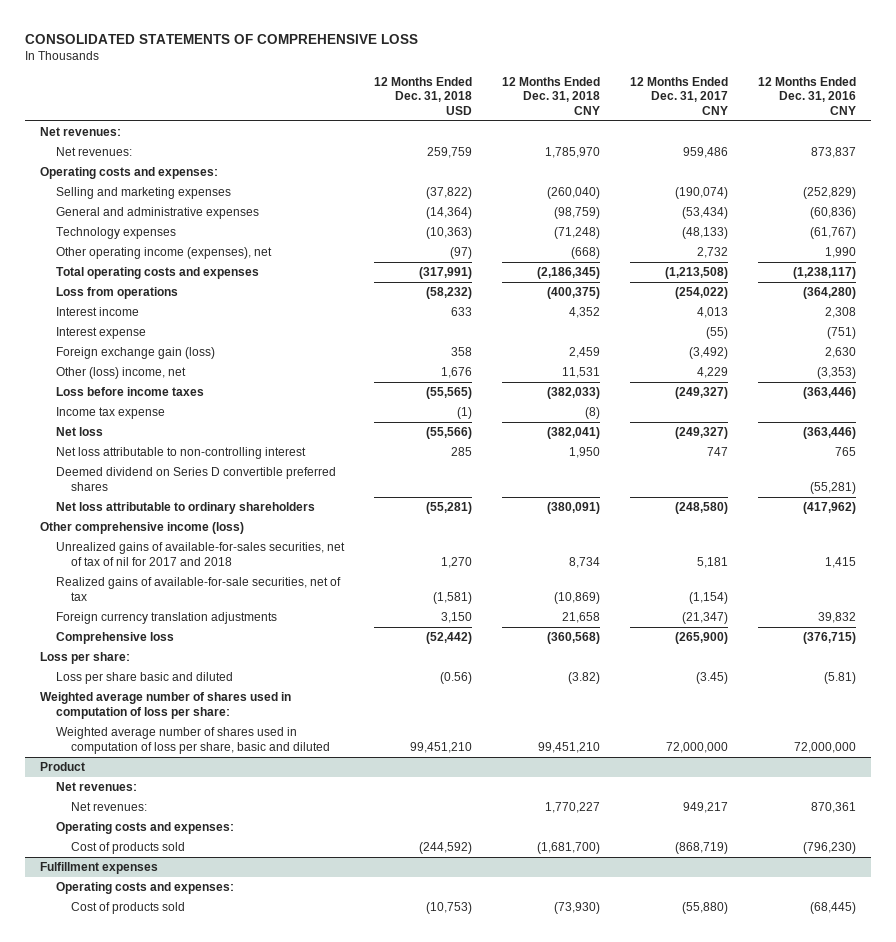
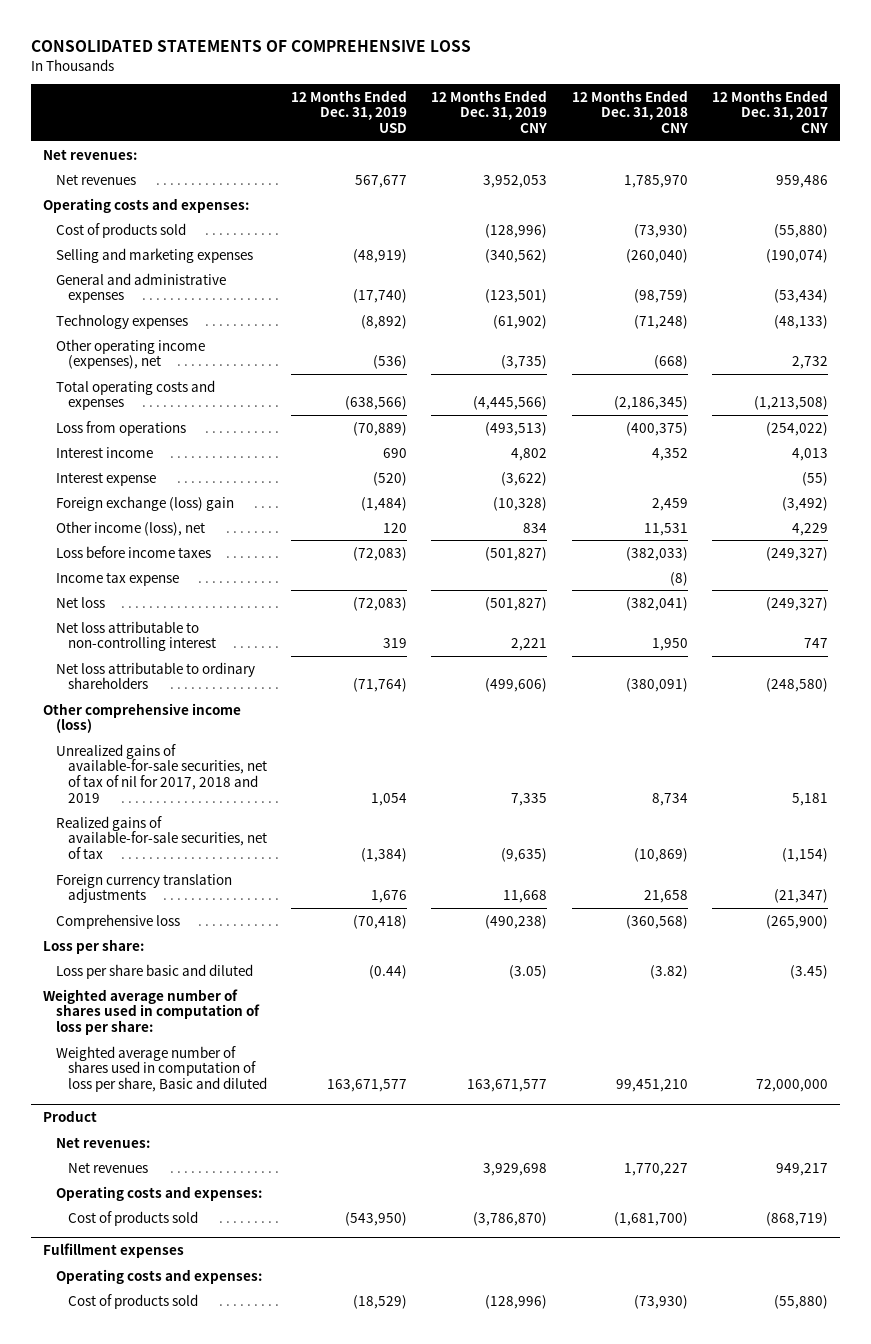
- | 12 Months Ended Dec. 31, 2018 USD | 12 Months Ended Dec. 31, 2018 CNY | 12 Months Ended Dec. 31, 2017 CNY | 12 Months Ended Dec. 31, 2016 CNY
+ | 12 Months Ended Dec. 31, 2019 USD | 12 Months Ended Dec. 31, 2019 CNY | 12 Months Ended Dec. 31, 2018 CNY | 12 Months Ended Dec. 31, 2017 CNY
- Net revenues: | 259,759 | 1,785,970 | 959,486 | 873,837
+ Net revenues | 567,677 | 3,952,053 | 1,785,970 | 959,486
+ Cost of products sold | | (128,996) | (73,930) | (55,880)
- Foreign exchange gain (loss) | 358 | 2,459 | (3,492) | 2,630
- Other (loss) income, net | 1,676 | 11,531 | 4,229 | (3,353)
+ Foreign exchange (loss) gain | (1,484) | (10,328) | 2,459 | (3,492)
+ Other income (loss), net | 120 | 834 | 11,531 | 4,229
- Deemed dividend on Series D convertible preferred shares | | | | (55,281)
- Unrealized gains of available-for-sales securities, net of tax of nil for 2017 and 2018 | 1,270 | 8,734 | 5,181 | 1,415
+ Unrealized gains of available-for-sale securities, net of tax of nil for 2017, 2018 and 2019 | 1,054 | 7,335 | 8,734 | 5,181
- Weighted average number of shares used in computation of loss per share, basic and diluted | 99,451,210 | 99,451,210 | 72,000,000 | 72,000,000
+ Weighted average number of shares used in computation of loss per share, Basic and diluted | 163,671,577 | 163,671,577 | 99,451,210 | 72,000,000
@ Product
- Net revenues: | | 1,770,227 | 949,217 | 870,361
+ Net revenues | | 3,929,698 | 1,770,227 | 949,217

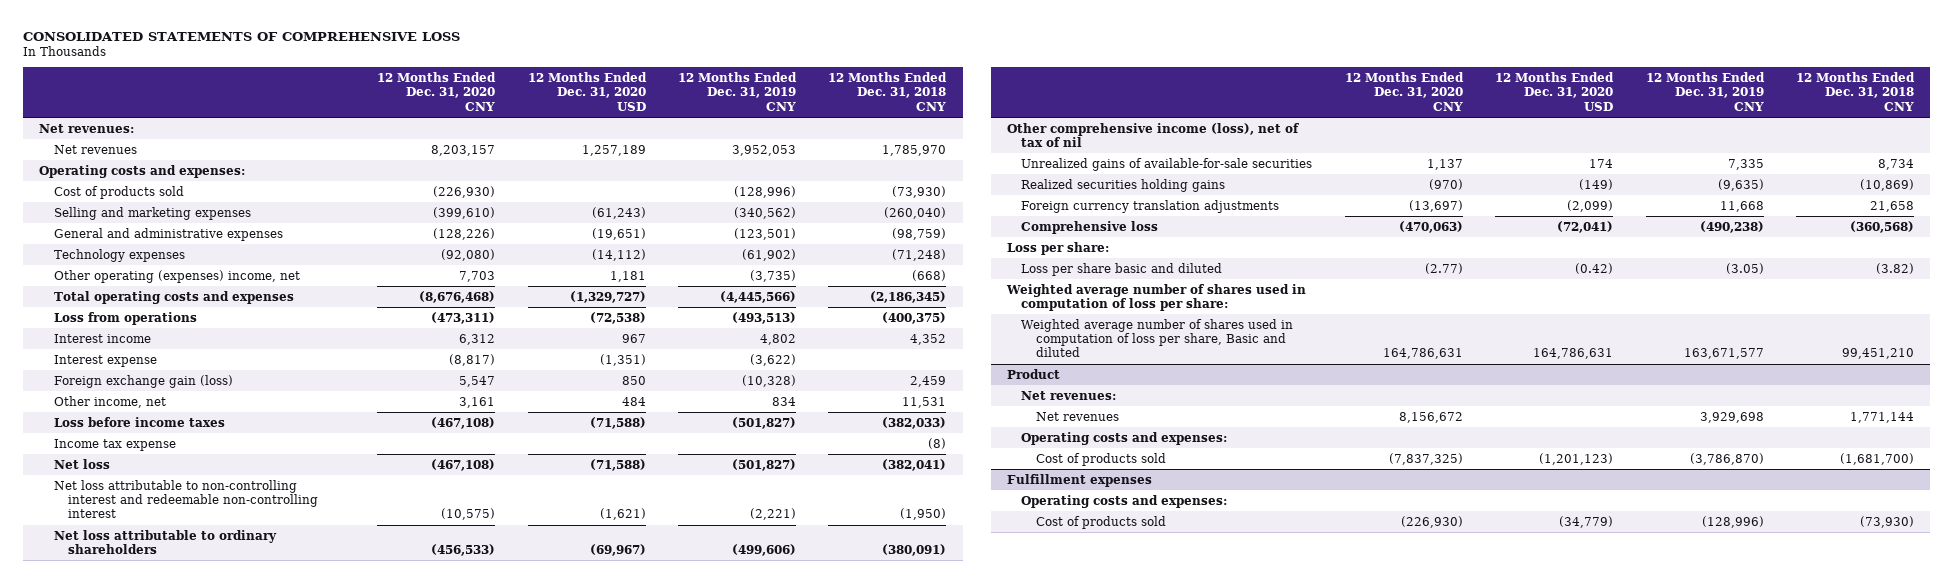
- | 12 Months Ended Dec. 31, 2019 USD | 12 Months Ended Dec. 31, 2019 CNY | 12 Months Ended Dec. 31, 2018 CNY | 12 Months Ended Dec. 31, 2017 CNY
+ | 12 Months Ended Dec. 31, 2020 CNY | 12 Months Ended Dec. 31, 2020 USD | 12 Months Ended Dec. 31, 2019 CNY | 12 Months Ended Dec. 31, 2018 CNY
- Other operating income (expenses), net | (536) | (3,735) | (668) | 2,732
+ Other operating (expenses) income, net | 7,703 | 1,181 | (3,735) | (668)
- Foreign exchange (loss) gain | (1,484) | (10,328) | 2,459 | (3,492)
- Other income (loss), net | 120 | 834 | 11,531 | 4,229
+ Foreign exchange gain (loss) | 5,547 | 850 | (10,328) | 2,459
+ Other income, net | 3,161 | 484 | 834 | 11,531
- Net loss attributable to non-controlling interest | 319 | 2,221 | 1,950 | 747
+ Net loss attributable to non-controlling interest and redeemable non-controlling interest | (10,575) | (1,621) | (2,221) | (1,950)
- Other comprehensive income (loss)
- Unrealized gains of available-for-sale securities, net of tax of nil for 2017, 2018 and 2019 | 1,054 | 7,335 | 8,734 | 5,181
- Realized gains of available-for-sale securities, net of tax | (1,384) | (9,635) | (10,869) | (1,154)
+ Other comprehensive income (loss), net of tax of nil
+ Unrealized gains of available-for-sale securities | 1,137 | 174 | 7,335 | 8,734
+ Realized securities holding gains | (970) | (149) | (9,635) | (10,869)
@ Product
- Net revenues | | 3,929,698 | 1,770,227 | 949,217
+ Net revenues | 8,156,672 | | 3,929,698 | 1,771,144

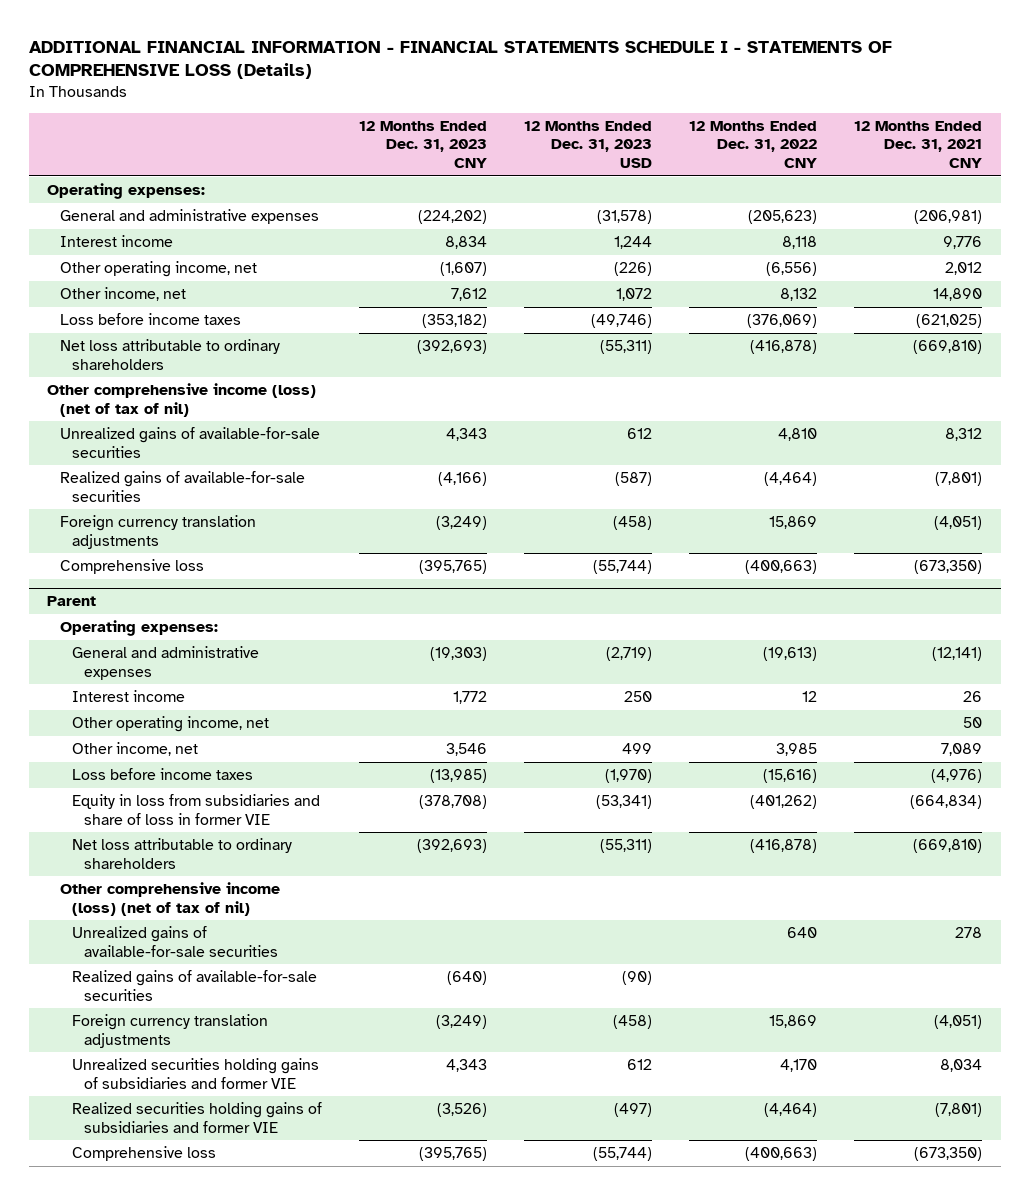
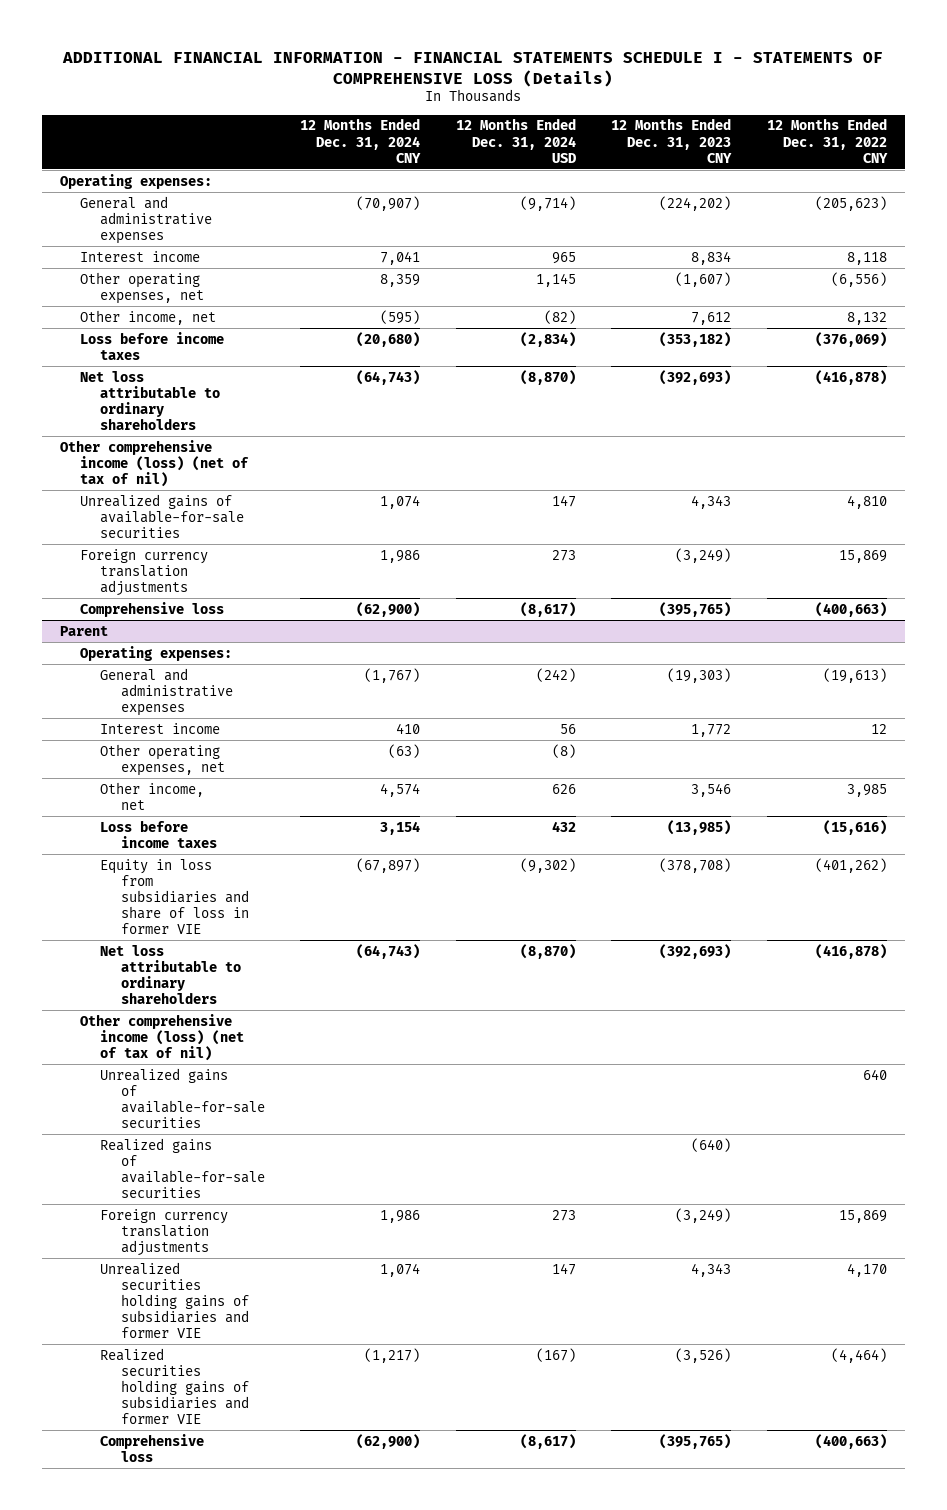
- | 12 Months Ended Dec. 31, 2023 CNY | 12 Months Ended Dec. 31, 2023 USD | 12 Months Ended Dec. 31, 2022 CNY | 12 Months Ended Dec. 31, 2021 CNY
+ | 12 Months Ended Dec. 31, 2024 CNY | 12 Months Ended Dec. 31, 2024 USD | 12 Months Ended Dec. 31, 2023 CNY | 12 Months Ended Dec. 31, 2022 CNY
- Other operating income, net | (1,607) | (226) | (6,556) | 2,012
+ Other operating expenses, net | 8,359 | 1,145 | (1,607) | (6,556)
- Realized gains of available-for-sale securities | (4,166) | (587) | (4,464) | (7,801)
@ Parent
- Other operating income, net | | | | 50
+ Other operating expenses, net | (63) | (8) | |

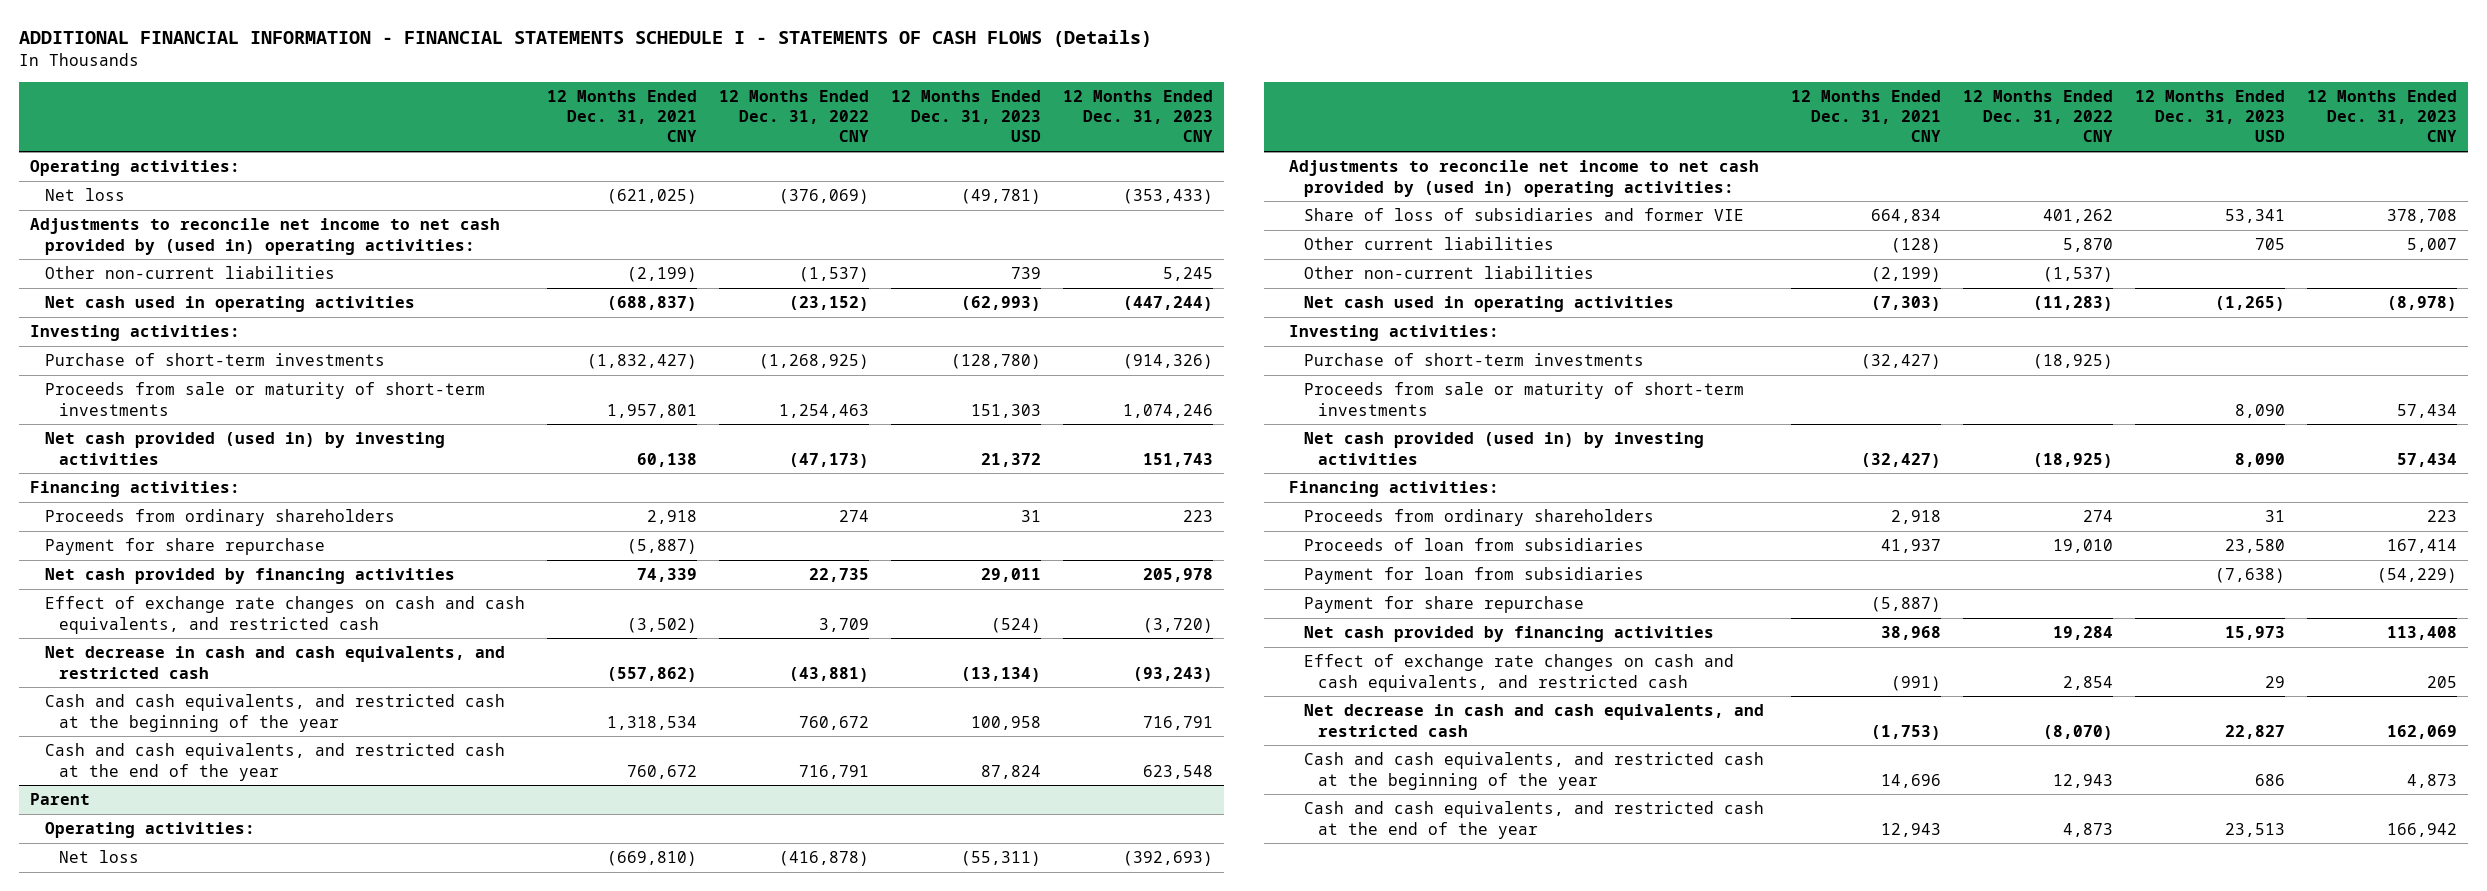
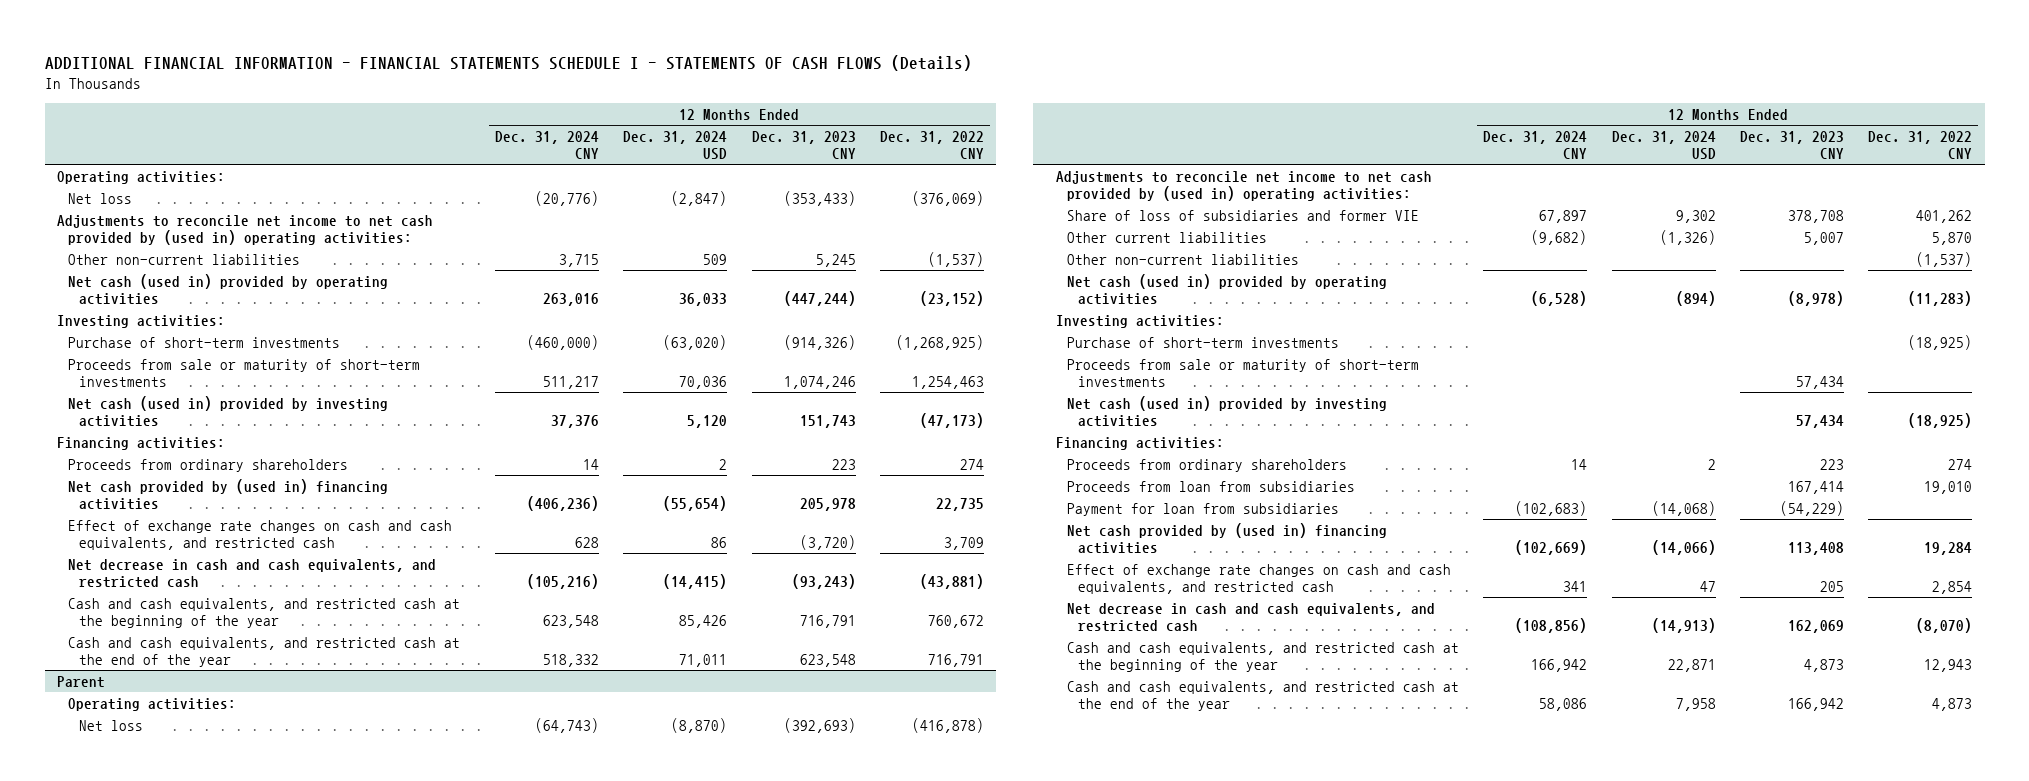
- | 12 Months Ended Dec. 31, 2021 CNY | 12 Months Ended Dec. 31, 2022 CNY | 12 Months Ended Dec. 31, 2023 USD | 12 Months Ended Dec. 31, 2023 CNY
+ | 12 Months Ended Dec. 31, 2024 CNY | 12 Months Ended Dec. 31, 2024 USD | 12 Months Ended Dec. 31, 2023 CNY | 12 Months Ended Dec. 31, 2022 CNY
- Net cash used in operating activities | (688,837) | (23,152) | (62,993) | (447,244)
+ Net cash (used in) provided by operating activities | 263,016 | 36,033 | (447,244) | (23,152)
- Net cash provided (used in) by investing activities | 60,138 | (47,173) | 21,372 | 151,743
+ Net cash (used in) provided by investing activities | 37,376 | 5,120 | 151,743 | (47,173)
- Payment for share repurchase | (5,887) | | |
- Net cash provided by financing activities | 74,339 | 22,735 | 29,011 | 205,978
+ Net cash provided by (used in) financing activities | (406,236) | (55,654) | 205,978 | 22,735
@ Parent
- Net cash used in operating activities | (7,303) | (11,283) | (1,265) | (8,978)
+ Net cash (used in) provided by operating activities | (6,528) | (894) | (8,978) | (11,283)
- Net cash provided (used in) by investing activities | (32,427) | (18,925) | 8,090 | 57,434
+ Net cash (used in) provided by investing activities | | | 57,434 | (18,925)
- Proceeds of loan from subsidiaries | 41,937 | 19,010 | 23,580 | 167,414
+ Proceeds from loan from subsidiaries | | | 167,414 | 19,010
- Payment for share repurchase | (5,887) | | |
- Net cash provided by financing activities | 38,968 | 19,284 | 15,973 | 113,408
+ Net cash provided by (used in) financing activities | (102,669) | (14,066) | 113,408 | 19,284

